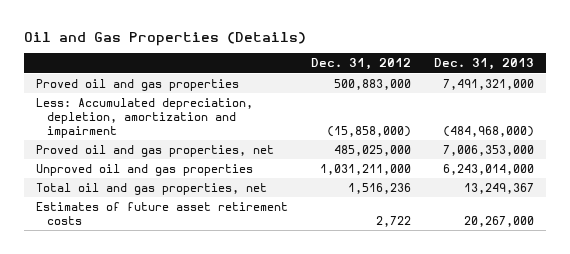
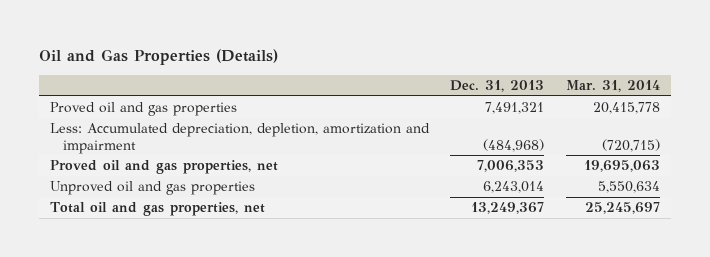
- | Dec. 31, 2012 | Dec. 31, 2013
+ | Dec. 31, 2013 | Mar. 31, 2014
- Proved oil and gas properties | 500,883,000 | 7,491,321,000
- Less: Accumulated depreciation, depletion, amortization and impairment | (15,858,000) | (484,968,000)
- Proved oil and gas properties, net | 485,025,000 | 7,006,353,000
- Unproved oil and gas properties | 1,031,211,000 | 6,243,014,000
+ Proved oil and gas properties | 7,491,321 | 20,415,778
+ Less: Accumulated depreciation, depletion, amortization and impairment | (484,968) | (720,715)
+ Proved oil and gas properties, net | 7,006,353 | 19,695,063
+ Unproved oil and gas properties | 6,243,014 | 5,550,634
- Estimates of future asset retirement costs | 2,722 | 20,267,000

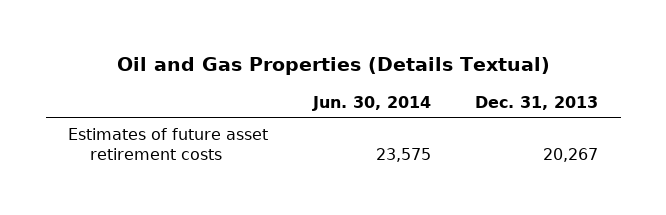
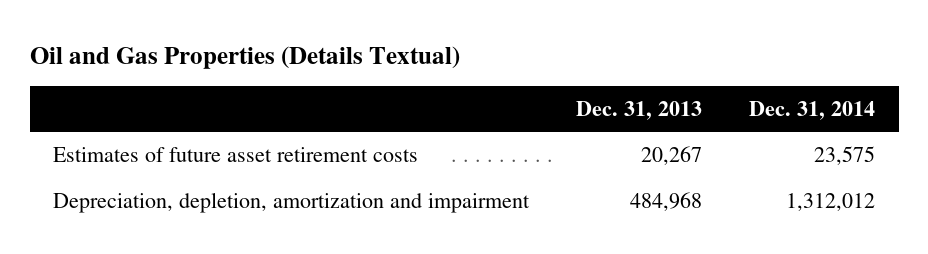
- | Jun. 30, 2014 | Dec. 31, 2013
+ | Dec. 31, 2013 | Dec. 31, 2014
+ Depreciation, depletion, amortization and impairment | 484,968 | 1,312,012

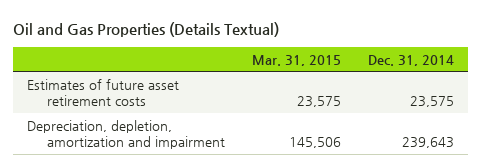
- | Dec. 31, 2013 | Dec. 31, 2014
+ | Mar. 31, 2015 | Dec. 31, 2014
- Depreciation, depletion, amortization and impairment | 484,968 | 1,312,012
+ Depreciation, depletion, amortization and impairment | 145,506 | 239,643

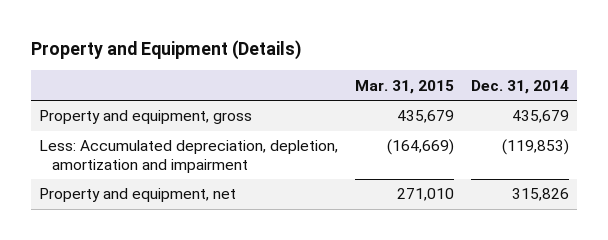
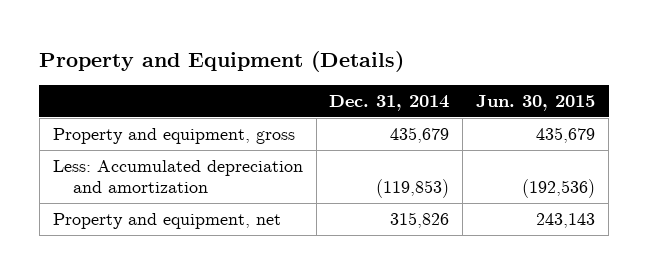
- | Mar. 31, 2015 | Dec. 31, 2014
+ | Dec. 31, 2014 | Jun. 30, 2015
- Less: Accumulated depreciation, depletion, amortization and impairment | (164,669) | (119,853)
+ Less: Accumulated depreciation and amortization | (119,853) | (192,536)

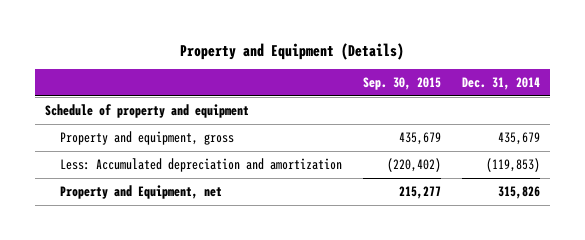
- | Dec. 31, 2014 | Jun. 30, 2015
+ | Sep. 30, 2015 | Dec. 31, 2014
+ Schedule of property and equipment
- Property and equipment, net | 315,826 | 243,143
+ Property and Equipment, net | 215,277 | 315,826

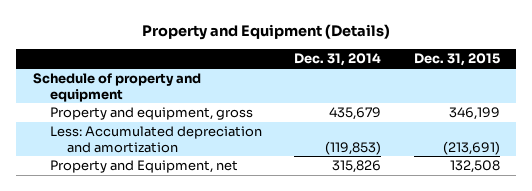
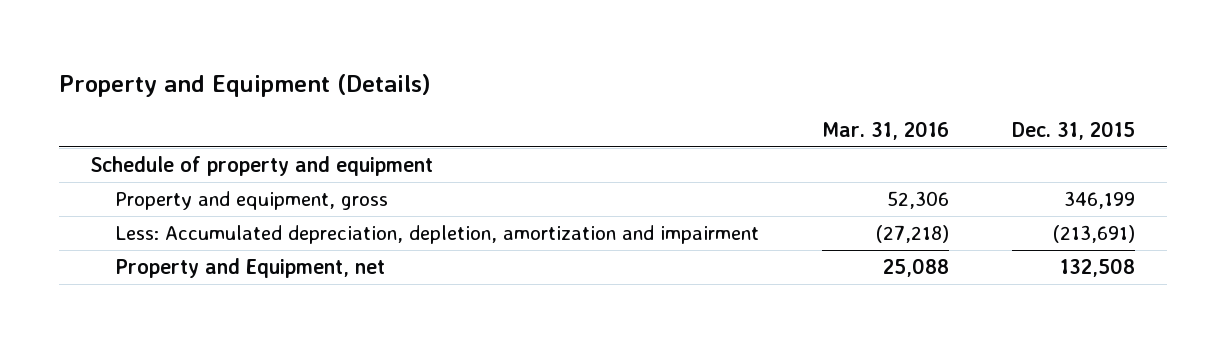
- | Dec. 31, 2014 | Dec. 31, 2015
+ | Mar. 31, 2016 | Dec. 31, 2015
- Less: Accumulated depreciation and amortization | (119,853) | (213,691)
+ Less: Accumulated depreciation, depletion, amortization and impairment | (27,218) | (213,691)

